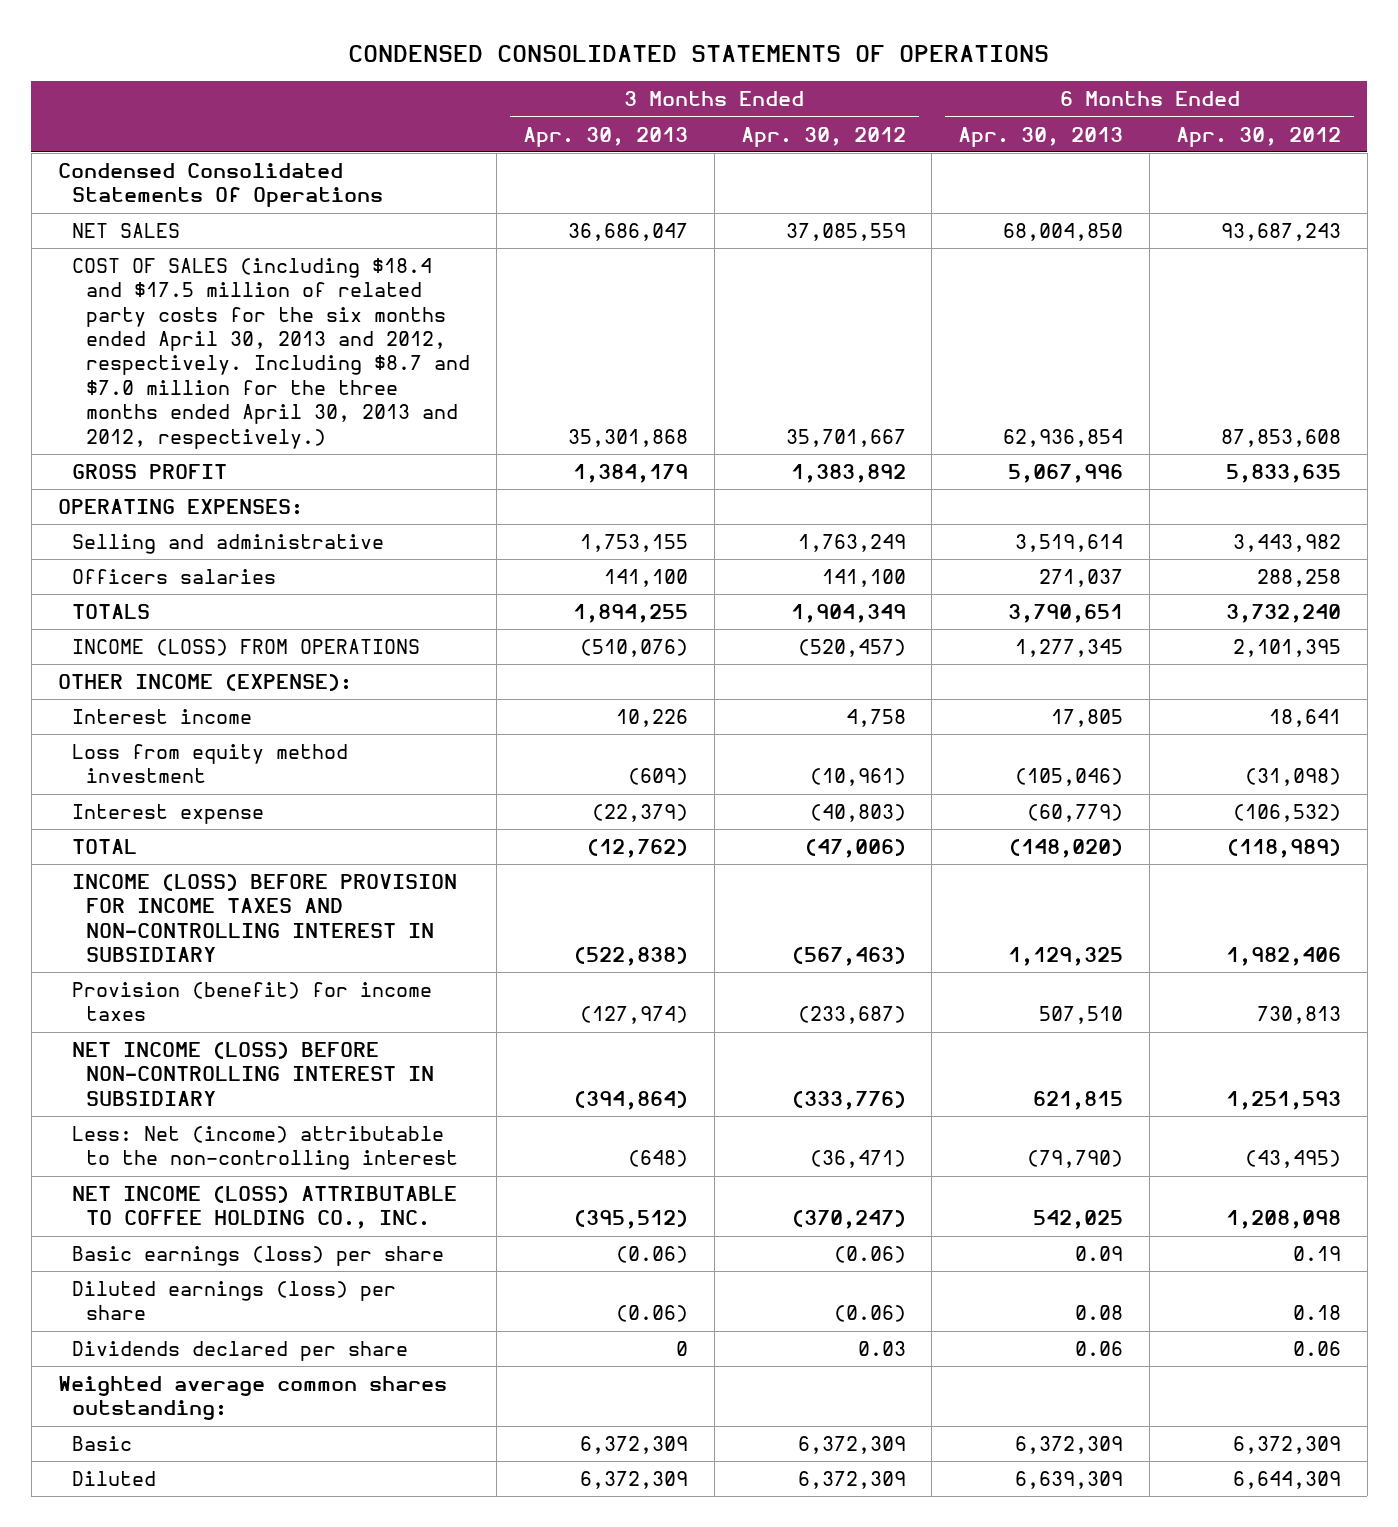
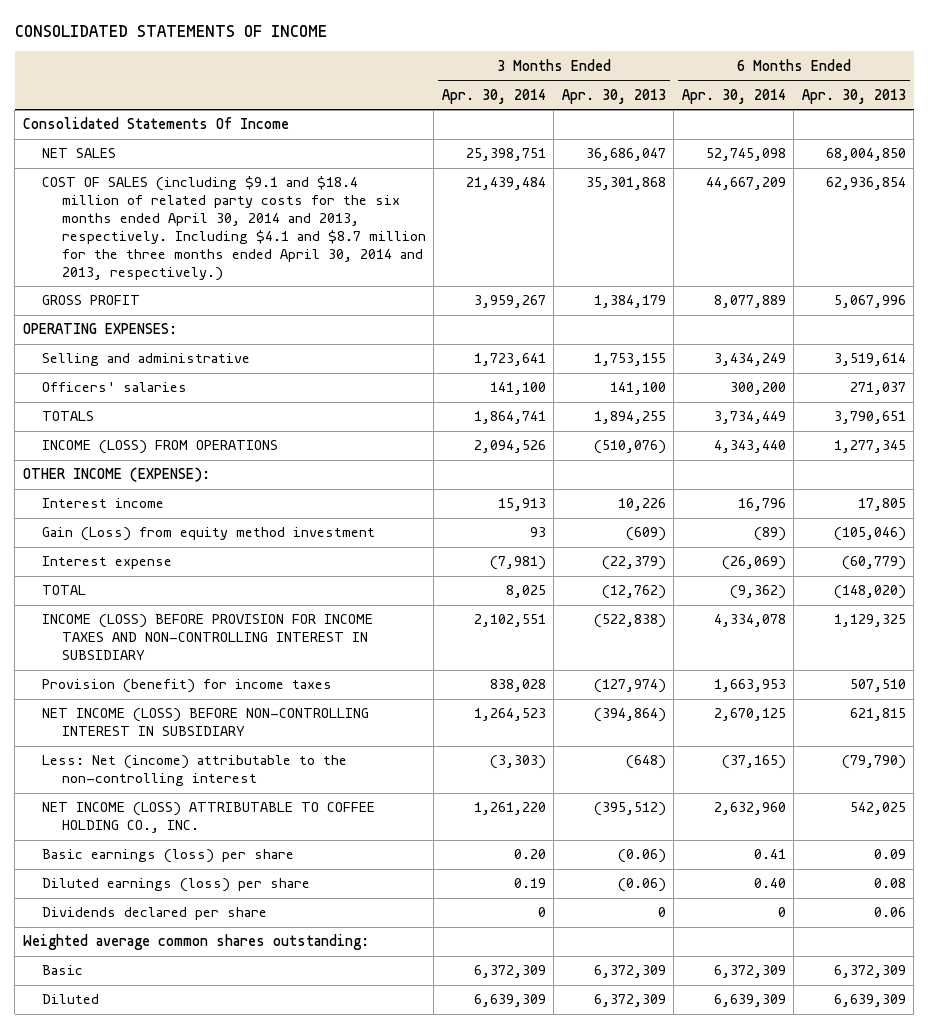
- CONDENSED CONSOLIDATED STATEMENTS OF OPERATIONS
+ CONSOLIDATED STATEMENTS OF INCOME
- | 3 Months Ended Apr. 30, 2013 | 3 Months Ended Apr. 30, 2012 | 6 Months Ended Apr. 30, 2013 | 6 Months Ended Apr. 30, 2012
+ | 3 Months Ended Apr. 30, 2014 | 3 Months Ended Apr. 30, 2013 | 6 Months Ended Apr. 30, 2014 | 6 Months Ended Apr. 30, 2013
- Condensed Consolidated Statements Of Operations
+ Consolidated Statements Of Income
- COST OF SALES (including $18.4 and $17.5 million of related party costs for the six months ended April 30, 2013 and 2012, respectively. Including $8.7 and $7.0 million for the three months ended April 30, 2013 and 2012, respectively.) | 35,301,868 | 35,701,667 | 62,936,854 | 87,853,608
+ COST OF SALES (including $9.1 and $18.4 million of related party costs for the six months ended April 30, 2014 and 2013, respectively. Including $4.1 and $8.7 million for the three months ended April 30, 2014 and 2013, respectively.) | 21,439,484 | 35,301,868 | 44,667,209 | 62,936,854
- Officers salaries | 141,100 | 141,100 | 271,037 | 288,258
+ Officers' salaries | 141,100 | 141,100 | 300,200 | 271,037
- Loss from equity method investment | (609) | (10,961) | (105,046) | (31,098)
+ Gain (Loss) from equity method investment | 93 | (609) | (89) | (105,046)

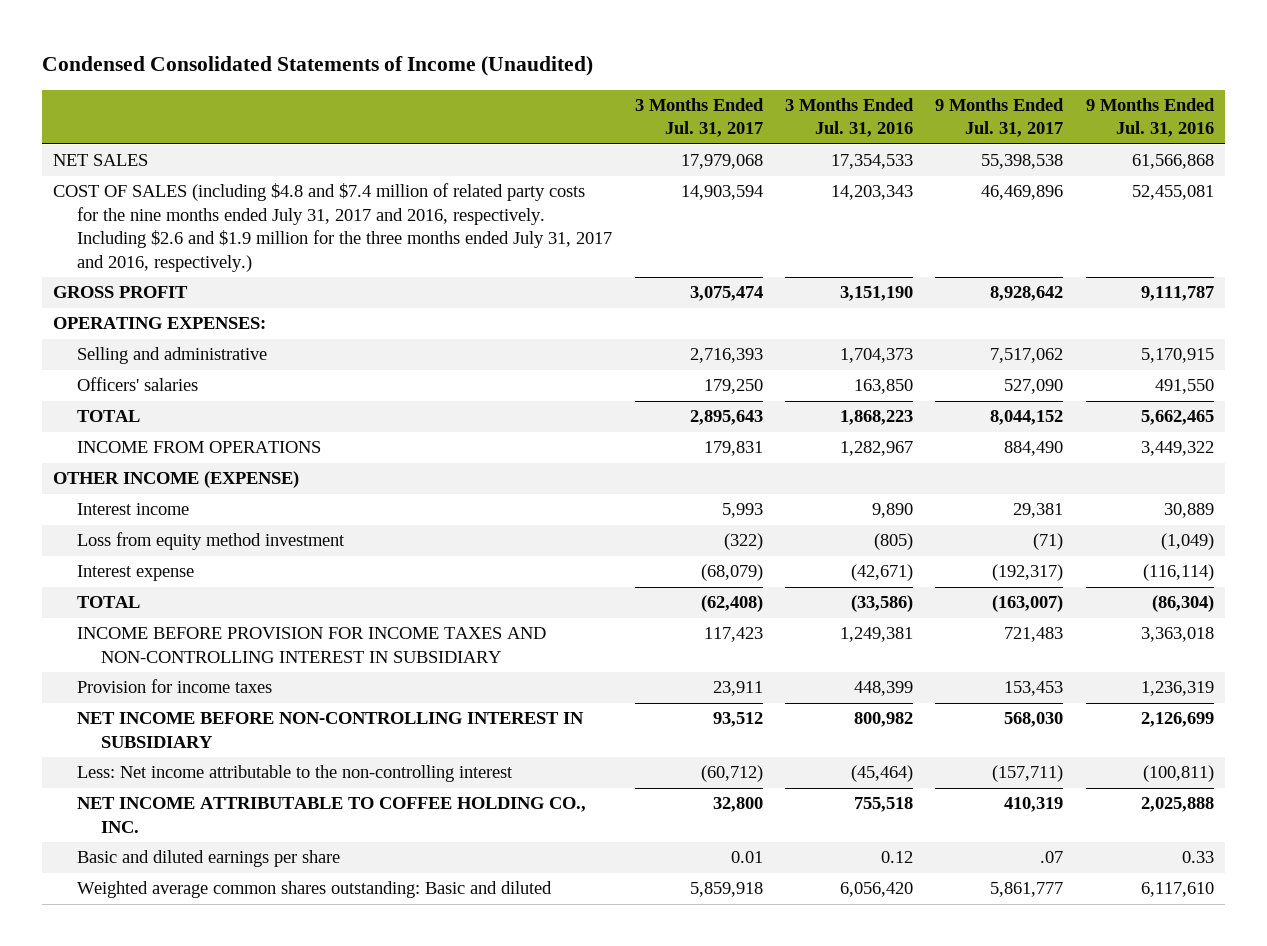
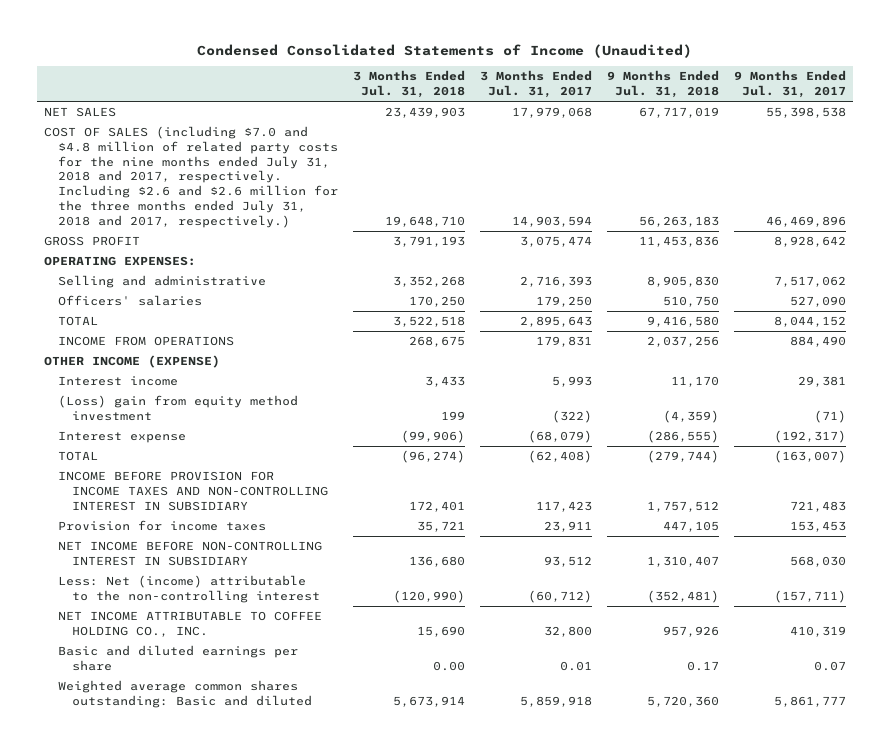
- | 3 Months Ended Jul. 31, 2017 | 3 Months Ended Jul. 31, 2016 | 9 Months Ended Jul. 31, 2017 | 9 Months Ended Jul. 31, 2016
+ | 3 Months Ended Jul. 31, 2018 | 3 Months Ended Jul. 31, 2017 | 9 Months Ended Jul. 31, 2018 | 9 Months Ended Jul. 31, 2017
- COST OF SALES (including $4.8 and $7.4 million of related party costs for the nine months ended July 31, 2017 and 2016, respectively. Including $2.6 and $1.9 million for the three months ended July 31, 2017 and 2016, respectively.) | 14,903,594 | 14,203,343 | 46,469,896 | 52,455,081
+ COST OF SALES (including $7.0 and $4.8 million of related party costs for the nine months ended July 31, 2018 and 2017, respectively. Including $2.6 and $2.6 million for the three months ended July 31, 2018 and 2017, respectively.) | 19,648,710 | 14,903,594 | 56,263,183 | 46,469,896
- Loss from equity method investment | (322) | (805) | (71) | (1,049)
+ (Loss) gain from equity method investment | 199 | (322) | (4,359) | (71)
- Less: Net income attributable to the non-controlling interest | (60,712) | (45,464) | (157,711) | (100,811)
+ Less: Net (income) attributable to the non-controlling interest | (120,990) | (60,712) | (352,481) | (157,711)
- Basic and diluted earnings per share | 0.01 | 0.12 | .07 | 0.33
+ Basic and diluted earnings per share | 0.00 | 0.01 | 0.17 | 0.07

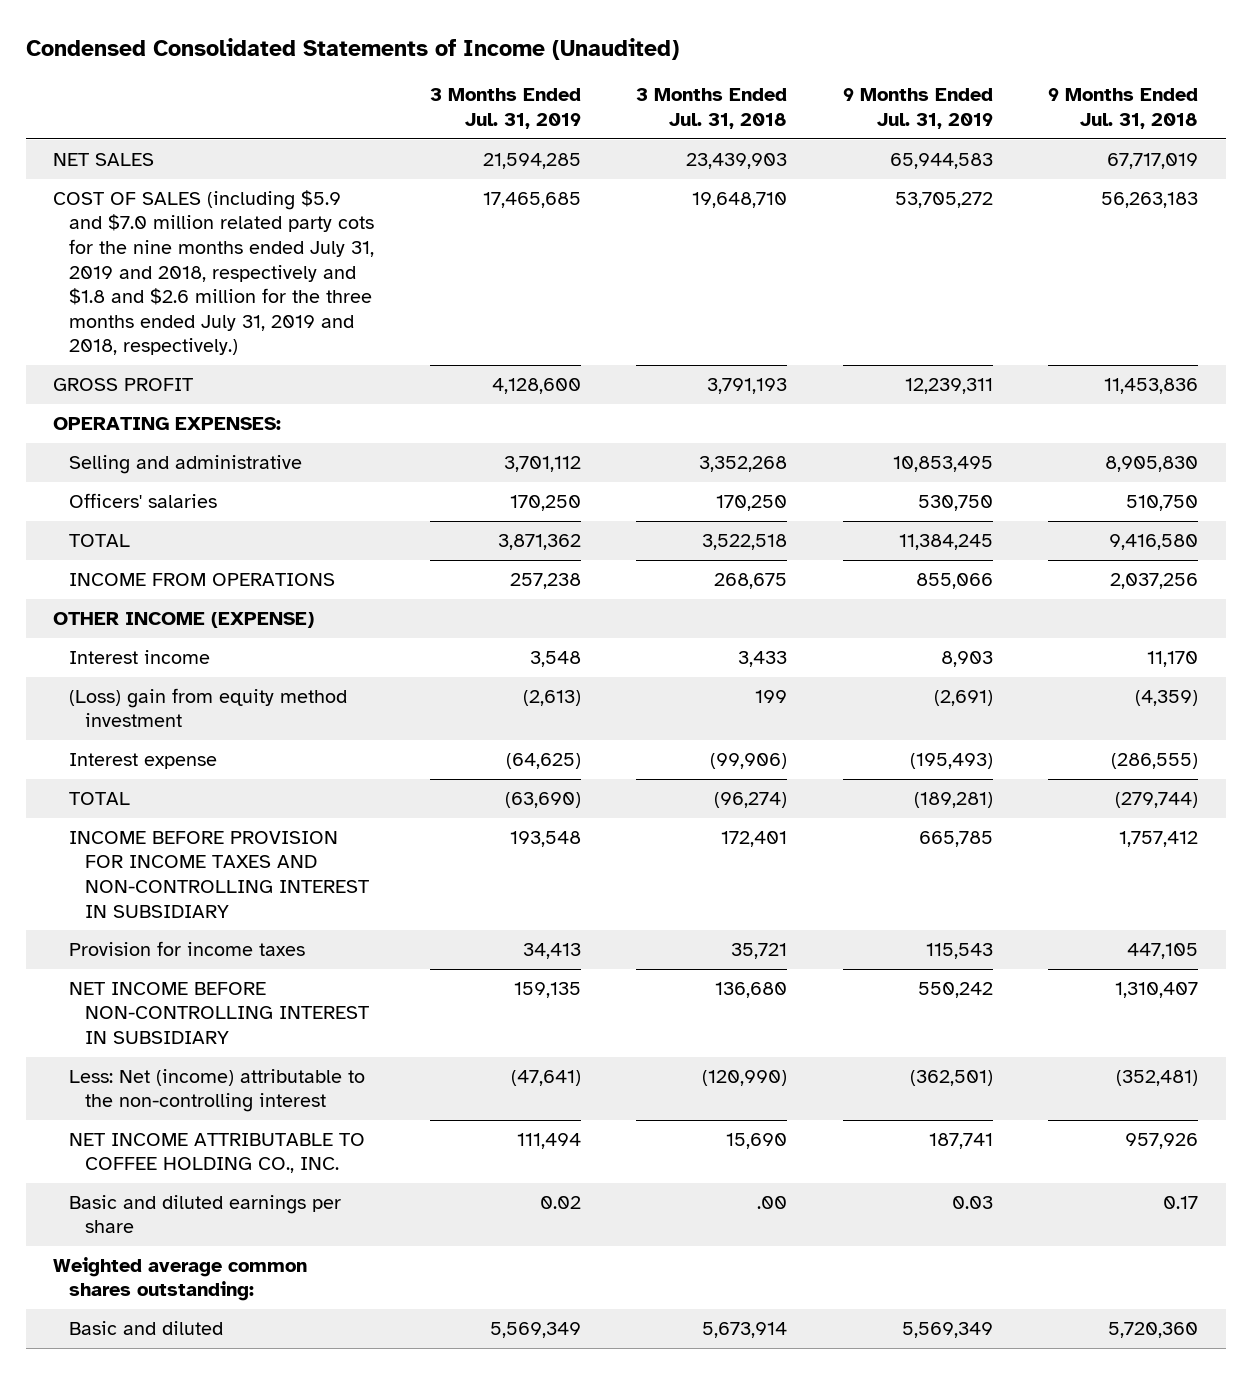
- | 3 Months Ended Jul. 31, 2018 | 3 Months Ended Jul. 31, 2017 | 9 Months Ended Jul. 31, 2018 | 9 Months Ended Jul. 31, 2017
+ | 3 Months Ended Jul. 31, 2019 | 3 Months Ended Jul. 31, 2018 | 9 Months Ended Jul. 31, 2019 | 9 Months Ended Jul. 31, 2018
- COST OF SALES (including $7.0 and $4.8 million of related party costs for the nine months ended July 31, 2018 and 2017, respectively. Including $2.6 and $2.6 million for the three months ended July 31, 2018 and 2017, respectively.) | 19,648,710 | 14,903,594 | 56,263,183 | 46,469,896
+ COST OF SALES (including $5.9 and $7.0 million related party cots for the nine months ended July 31, 2019 and 2018, respectively and $1.8 and $2.6 million for the three months ended July 31, 2019 and 2018, respectively.) | 17,465,685 | 19,648,710 | 53,705,272 | 56,263,183
- INCOME BEFORE PROVISION FOR INCOME TAXES AND NON-CONTROLLING INTEREST IN SUBSIDIARY | 172,401 | 117,423 | 1,757,512 | 721,483
+ INCOME BEFORE PROVISION FOR INCOME TAXES AND NON-CONTROLLING INTEREST IN SUBSIDIARY | 193,548 | 172,401 | 665,785 | 1,757,412
- Basic and diluted earnings per share | 0.00 | 0.01 | 0.17 | 0.07
- Weighted average common shares outstanding: Basic and diluted | 5,673,914 | 5,859,918 | 5,720,360 | 5,861,777
+ Basic and diluted earnings per share | 0.02 | .00 | 0.03 | 0.17
+ Weighted average common shares outstanding:
+ Basic and diluted | 5,569,349 | 5,673,914 | 5,569,349 | 5,720,360

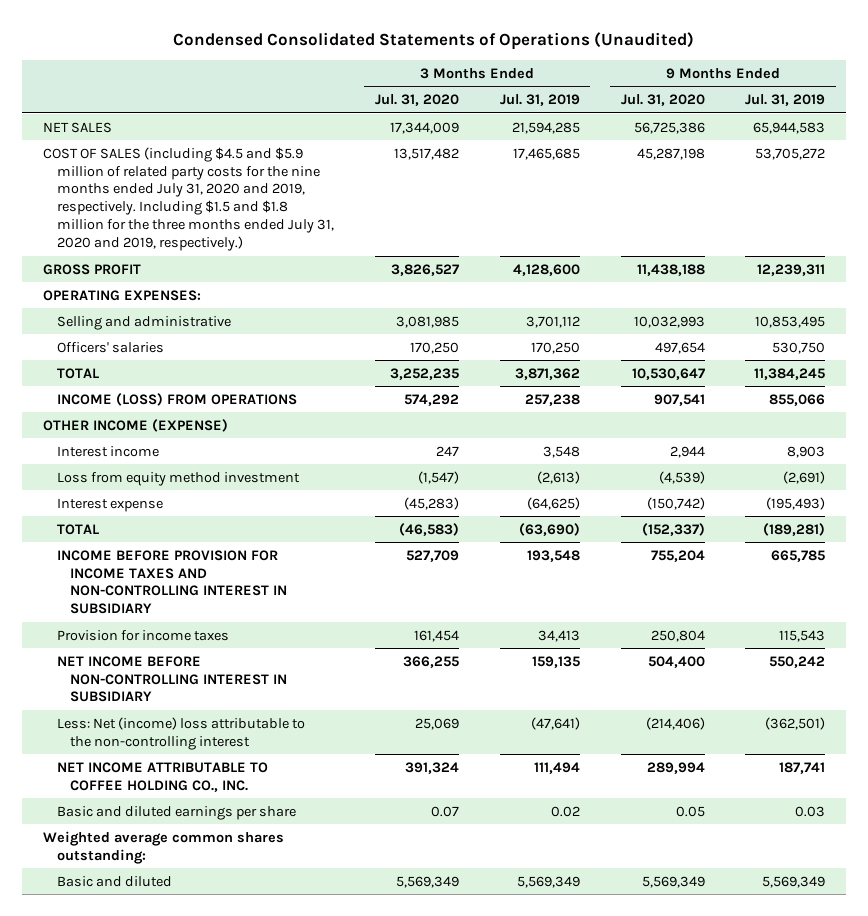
- Condensed Consolidated Statements of Income (Unaudited)
+ Condensed Consolidated Statements of Operations (Unaudited)
- | 3 Months Ended Jul. 31, 2019 | 3 Months Ended Jul. 31, 2018 | 9 Months Ended Jul. 31, 2019 | 9 Months Ended Jul. 31, 2018
+ | 3 Months Ended Jul. 31, 2020 | 3 Months Ended Jul. 31, 2019 | 9 Months Ended Jul. 31, 2020 | 9 Months Ended Jul. 31, 2019
- COST OF SALES (including $5.9 and $7.0 million related party cots for the nine months ended July 31, 2019 and 2018, respectively and $1.8 and $2.6 million for the three months ended July 31, 2019 and 2018, respectively.) | 17,465,685 | 19,648,710 | 53,705,272 | 56,263,183
+ COST OF SALES (including $4.5 and $5.9 million of related party costs for the nine months ended July 31, 2020 and 2019, respectively. Including $1.5 and $1.8 million for the three months ended July 31, 2020 and 2019, respectively.) | 13,517,482 | 17,465,685 | 45,287,198 | 53,705,272
- INCOME FROM OPERATIONS | 257,238 | 268,675 | 855,066 | 2,037,256
+ INCOME (LOSS) FROM OPERATIONS | 574,292 | 257,238 | 907,541 | 855,066
- (Loss) gain from equity method investment | (2,613) | 199 | (2,691) | (4,359)
+ Loss from equity method investment | (1,547) | (2,613) | (4,539) | (2,691)
- Less: Net (income) attributable to the non-controlling interest | (47,641) | (120,990) | (362,501) | (352,481)
+ Less: Net (income) loss attributable to the non-controlling interest | 25,069 | (47,641) | (214,406) | (362,501)

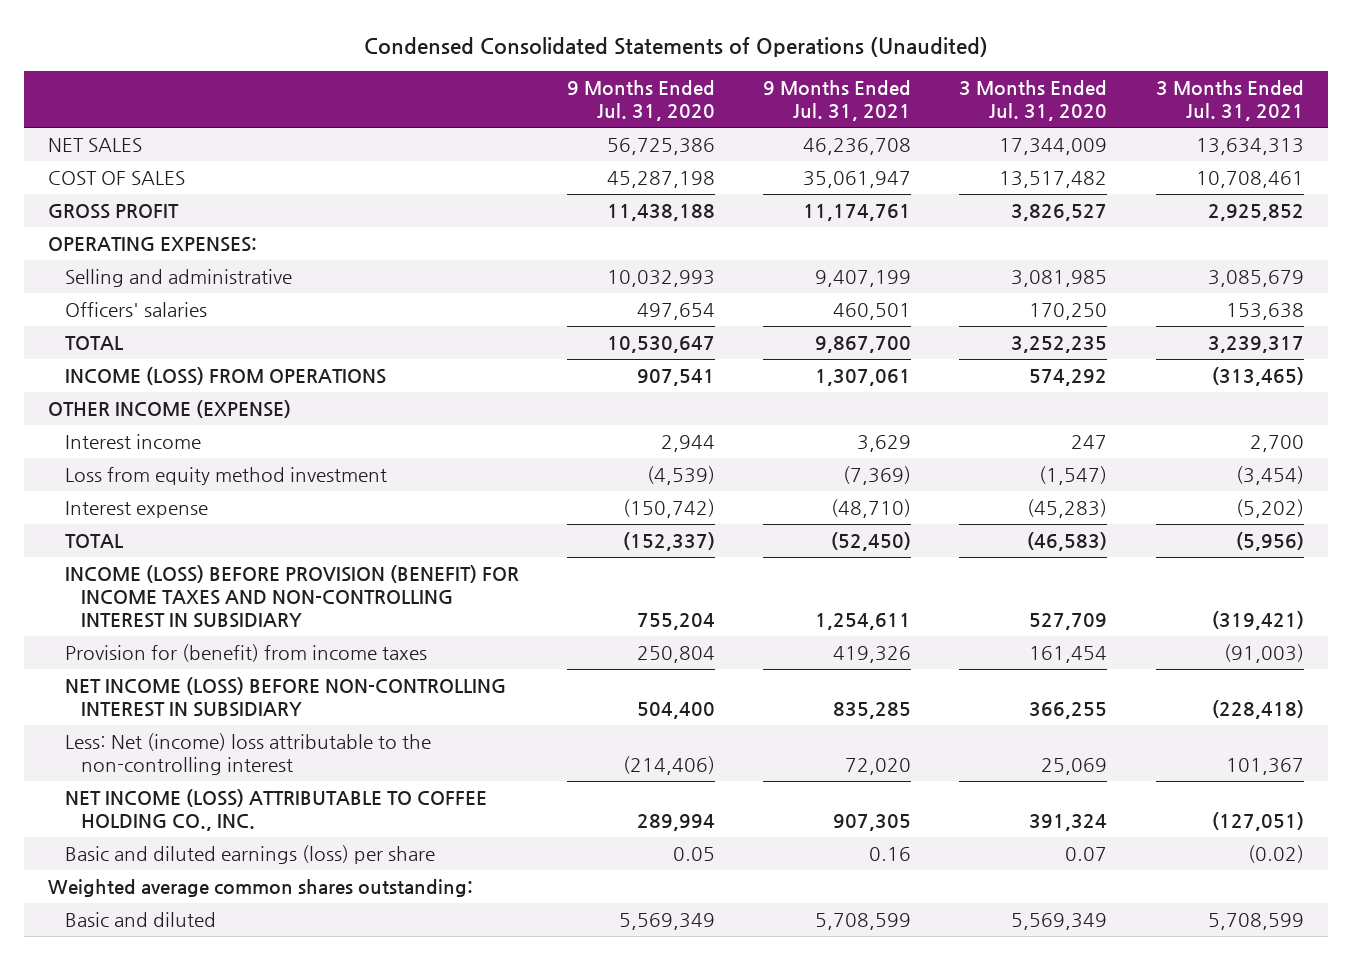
- | 3 Months Ended Jul. 31, 2020 | 3 Months Ended Jul. 31, 2019 | 9 Months Ended Jul. 31, 2020 | 9 Months Ended Jul. 31, 2019
+ | 9 Months Ended Jul. 31, 2020 | 9 Months Ended Jul. 31, 2021 | 3 Months Ended Jul. 31, 2020 | 3 Months Ended Jul. 31, 2021
- COST OF SALES (including $4.5 and $5.9 million of related party costs for the nine months ended July 31, 2020 and 2019, respectively. Including $1.5 and $1.8 million for the three months ended July 31, 2020 and 2019, respectively.) | 13,517,482 | 17,465,685 | 45,287,198 | 53,705,272
+ COST OF SALES | 45,287,198 | 35,061,947 | 13,517,482 | 10,708,461
- INCOME BEFORE PROVISION FOR INCOME TAXES AND NON-CONTROLLING INTEREST IN SUBSIDIARY | 527,709 | 193,548 | 755,204 | 665,785
- Provision for income taxes | 161,454 | 34,413 | 250,804 | 115,543
- NET INCOME BEFORE NON-CONTROLLING INTEREST IN SUBSIDIARY | 366,255 | 159,135 | 504,400 | 550,242
+ INCOME (LOSS) BEFORE PROVISION (BENEFIT) FOR INCOME TAXES AND NON-CONTROLLING INTEREST IN SUBSIDIARY | 755,204 | 1,254,611 | 527,709 | (319,421)
+ Provision for (benefit) from income taxes | 250,804 | 419,326 | 161,454 | (91,003)
+ NET INCOME (LOSS) BEFORE NON-CONTROLLING INTEREST IN SUBSIDIARY | 504,400 | 835,285 | 366,255 | (228,418)
- NET INCOME ATTRIBUTABLE TO COFFEE HOLDING CO., INC. | 391,324 | 111,494 | 289,994 | 187,741
- Basic and diluted earnings per share | 0.07 | 0.02 | 0.05 | 0.03
+ NET INCOME (LOSS) ATTRIBUTABLE TO COFFEE HOLDING CO., INC. | 289,994 | 907,305 | 391,324 | (127,051)
+ Basic and diluted earnings (loss) per share | 0.05 | 0.16 | 0.07 | (0.02)

